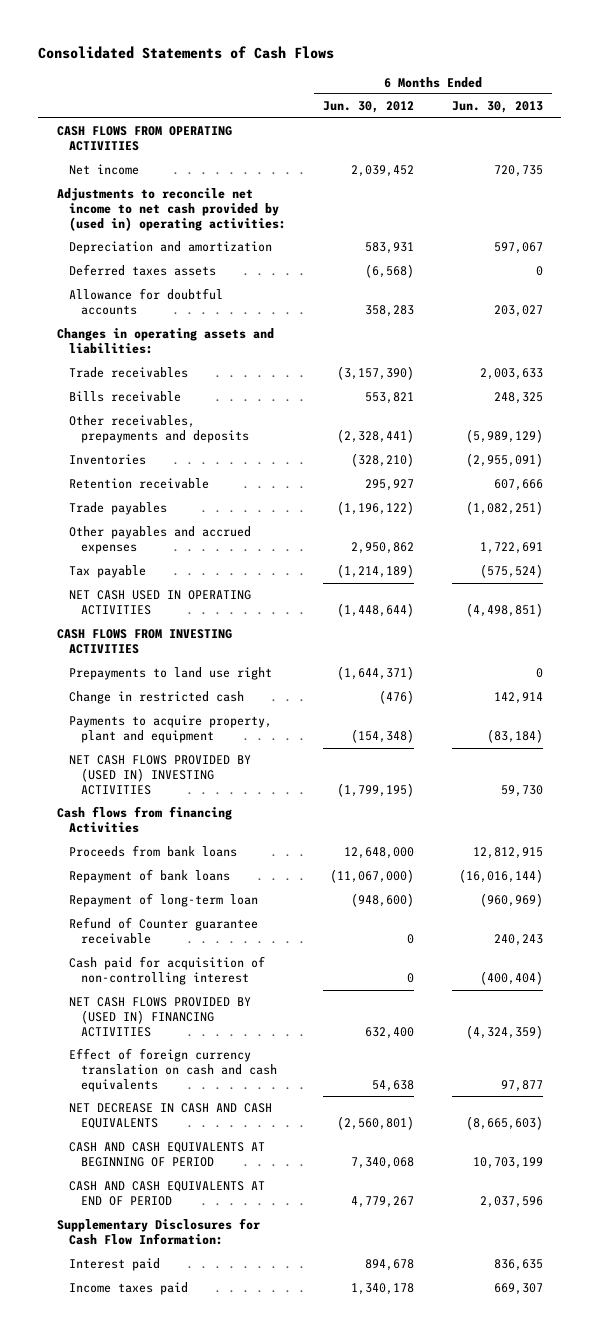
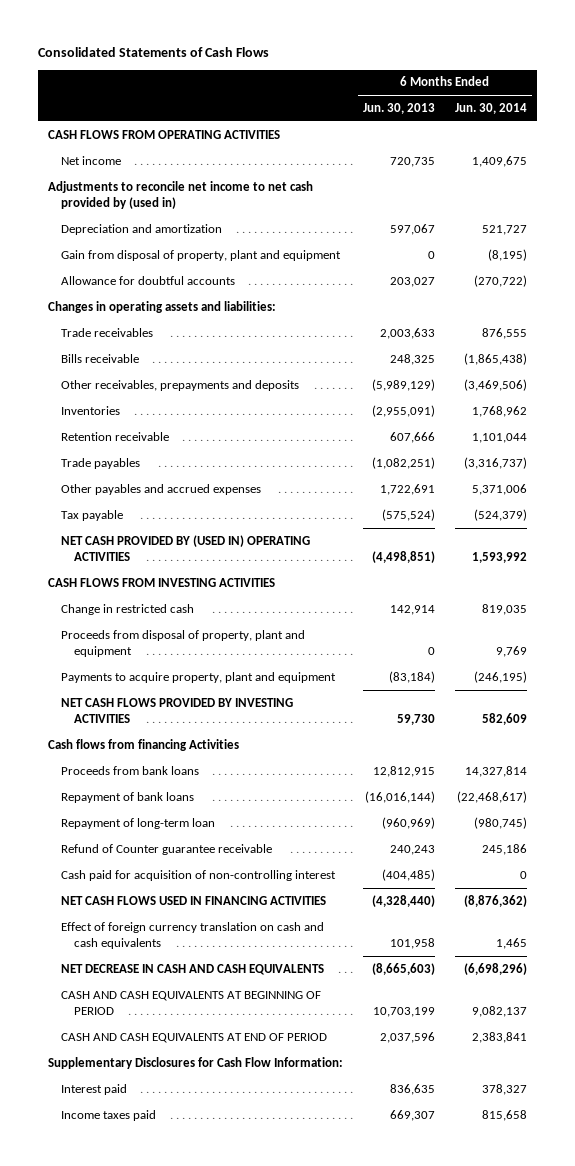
- | 6 Months Ended Jun. 30, 2012 | 6 Months Ended Jun. 30, 2013
+ | 6 Months Ended Jun. 30, 2013 | 6 Months Ended Jun. 30, 2014
- Adjustments to reconcile net income to net cash provided by (used in) operating activities:
+ Adjustments to reconcile net income to net cash provided by (used in)
- Deferred taxes assets | (6,568) | 0
+ Gain from disposal of property, plant and equipment | 0 | (8,195)
- NET CASH USED IN OPERATING ACTIVITIES | (1,448,644) | (4,498,851)
+ NET CASH PROVIDED BY (USED IN) OPERATING ACTIVITIES | (4,498,851) | 1,593,992
- Prepayments to land use right | (1,644,371) | 0
+ Proceeds from disposal of property, plant and equipment | 0 | 9,769
- NET CASH FLOWS PROVIDED BY (USED IN) INVESTING ACTIVITIES | (1,799,195) | 59,730
+ NET CASH FLOWS PROVIDED BY INVESTING ACTIVITIES | 59,730 | 582,609
- Cash paid for acquisition of non-controlling interest | 0 | (400,404)
- NET CASH FLOWS PROVIDED BY (USED IN) FINANCING ACTIVITIES | 632,400 | (4,324,359)
- Effect of foreign currency translation on cash and cash equivalents | 54,638 | 97,877
+ Cash paid for acquisition of non-controlling interest | (404,485) | 0
+ NET CASH FLOWS USED IN FINANCING ACTIVITIES | (4,328,440) | (8,876,362)
+ Effect of foreign currency translation on cash and cash equivalents | 101,958 | 1,465

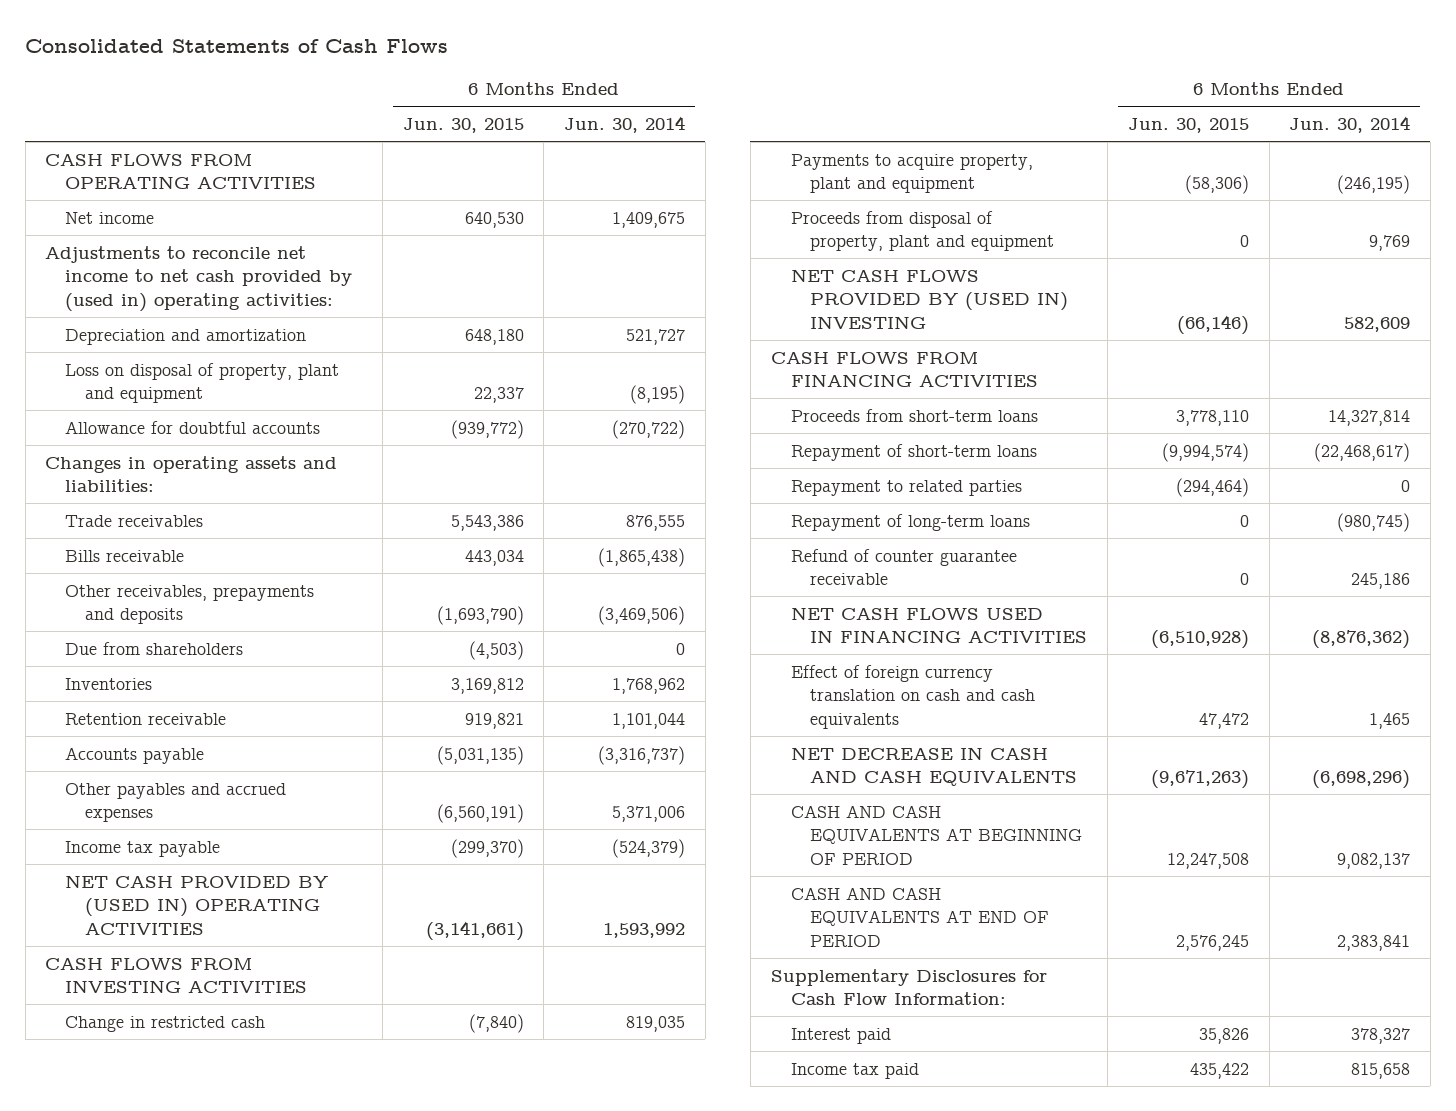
- | 6 Months Ended Jun. 30, 2013 | 6 Months Ended Jun. 30, 2014
+ | 6 Months Ended Jun. 30, 2015 | 6 Months Ended Jun. 30, 2014
- Adjustments to reconcile net income to net cash provided by (used in)
+ Adjustments to reconcile net income to net cash provided by (used in) operating activities:
- Gain from disposal of property, plant and equipment | 0 | (8,195)
+ Loss on disposal of property, plant and equipment | 22,337 | (8,195)
+ Due from shareholders | (4,503) | 0
- Trade payables | (1,082,251) | (3,316,737)
+ Accounts payable | (5,031,135) | (3,316,737)
- Tax payable | (575,524) | (524,379)
+ Income tax payable | (299,370) | (524,379)
- NET CASH FLOWS PROVIDED BY INVESTING ACTIVITIES | 59,730 | 582,609
- Cash flows from financing Activities
- Proceeds from bank loans | 12,812,915 | 14,327,814
- Repayment of bank loans | (16,016,144) | (22,468,617)
- Repayment of long-term loan | (960,969) | (980,745)
- Refund of Counter guarantee receivable | 240,243 | 245,186
- Cash paid for acquisition of non-controlling interest | (404,485) | 0
moved down: Proceeds from disposal of property, plant and equipment | 0 | 9,769
+ NET CASH FLOWS PROVIDED BY (USED IN) INVESTING | (66,146) | 582,609
+ CASH FLOWS FROM FINANCING ACTIVITIES
+ Proceeds from short-term loans | 3,778,110 | 14,327,814
+ Repayment of short-term loans | (9,994,574) | (22,468,617)
+ Repayment to related parties | (294,464) | 0
+ Repayment of long-term loans | 0 | (980,745)
+ Refund of counter guarantee receivable | 0 | 245,186
- Income taxes paid | 669,307 | 815,658
+ Income tax paid | 435,422 | 815,658

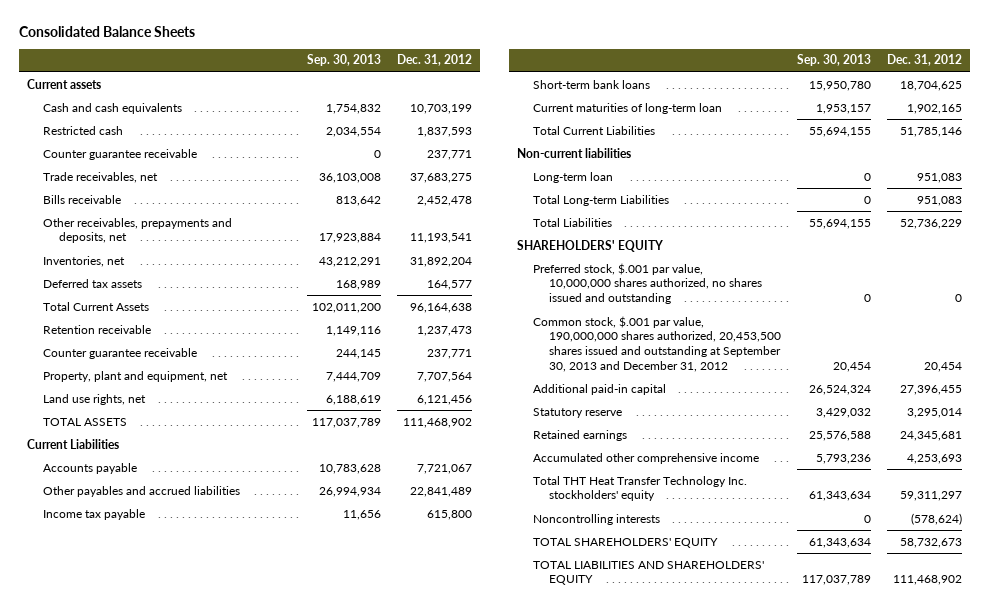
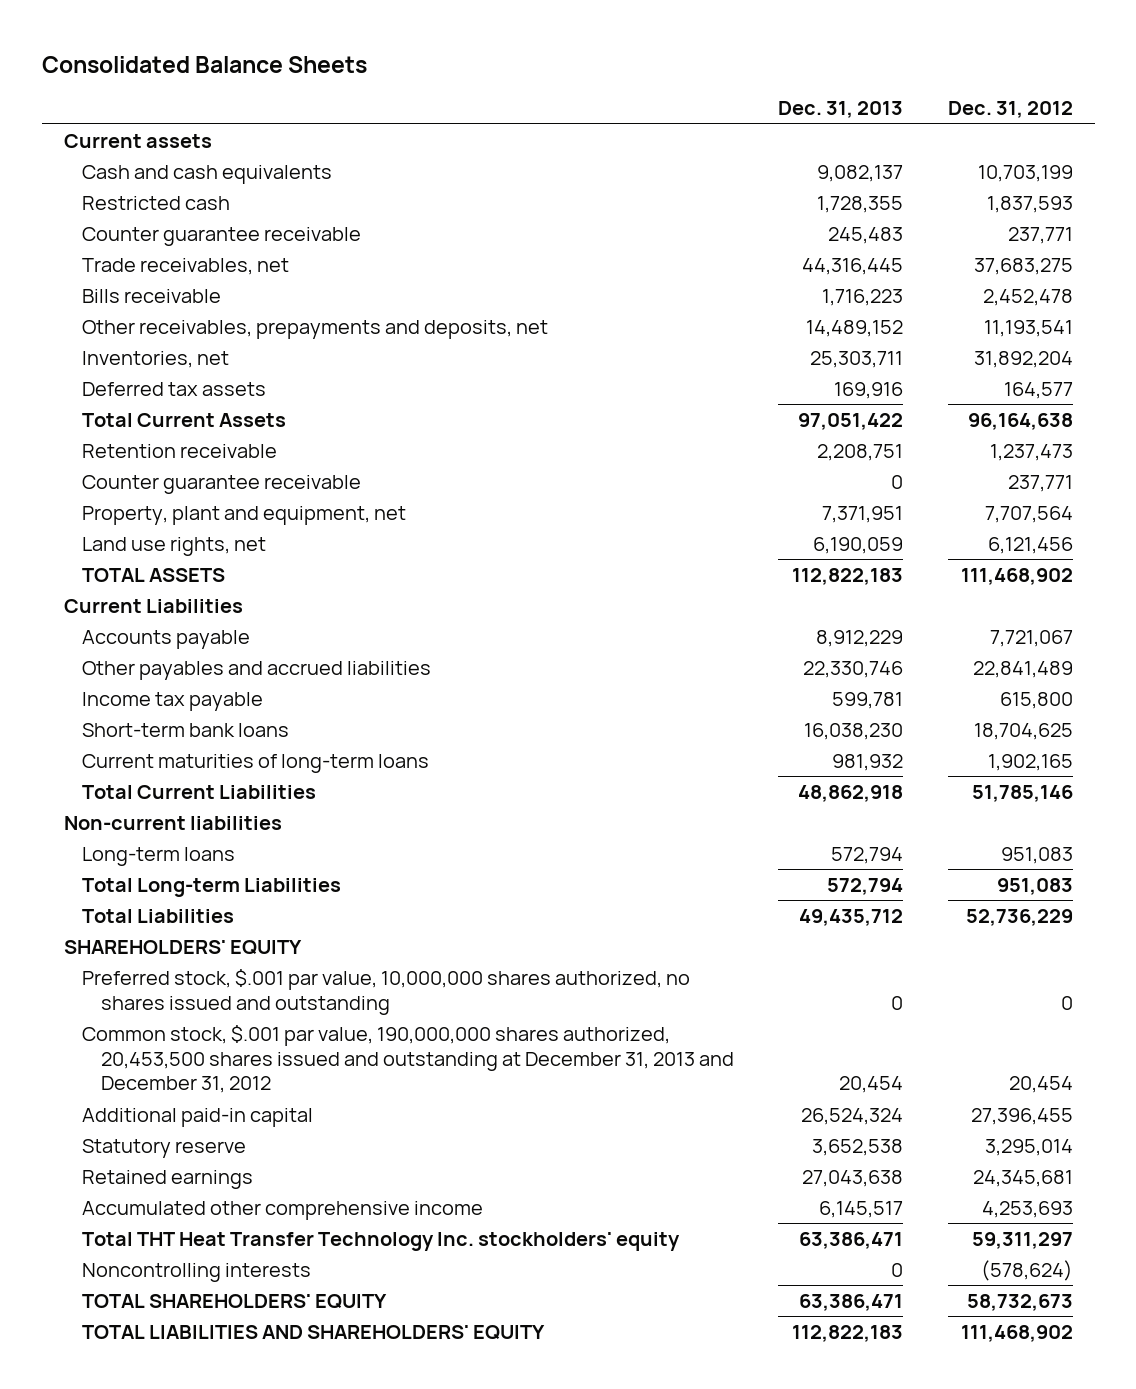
- | Sep. 30, 2013 | Dec. 31, 2012
+ | Dec. 31, 2013 | Dec. 31, 2012
- Current maturities of long-term loan | 1,953,157 | 1,902,165
+ Current maturities of long-term loans | 981,932 | 1,902,165
- Long-term loan | 0 | 951,083
+ Long-term loans | 572,794 | 951,083
- Common stock, $.001 par value, 190,000,000 shares authorized, 20,453,500 shares issued and outstanding at September 30, 2013 and December 31, 2012 | 20,454 | 20,454
+ Common stock, $.001 par value, 190,000,000 shares authorized, 20,453,500 shares issued and outstanding at December 31, 2013 and December 31, 2012 | 20,454 | 20,454

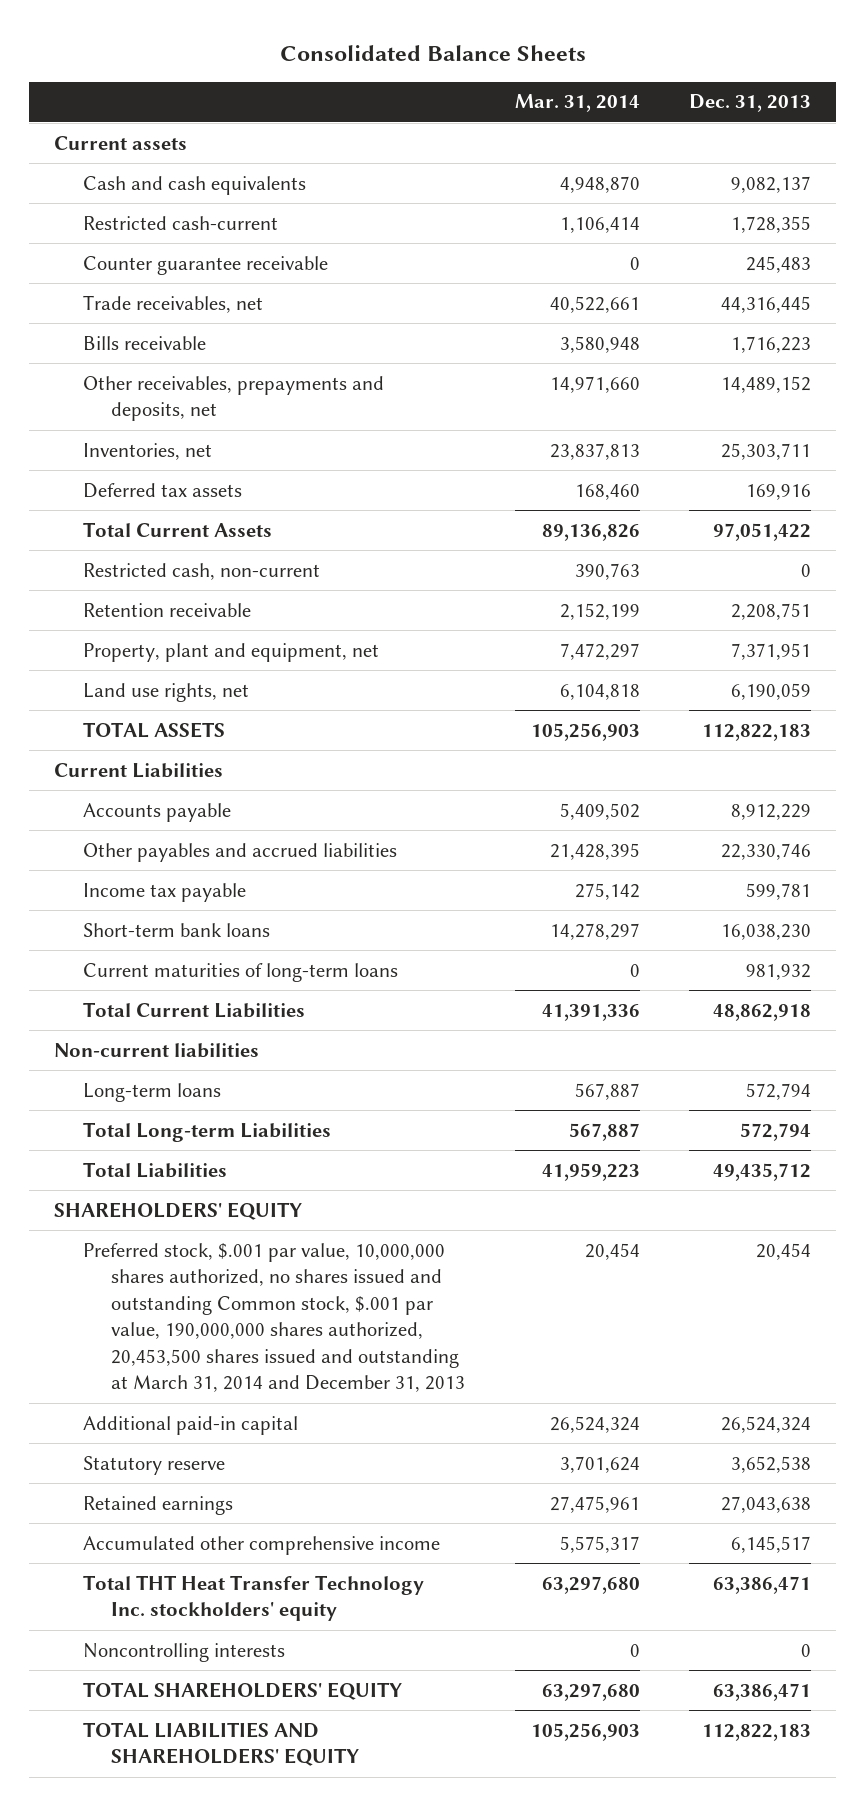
- | Dec. 31, 2013 | Dec. 31, 2012
+ | Mar. 31, 2014 | Dec. 31, 2013
- Restricted cash | 1,728,355 | 1,837,593
+ Restricted cash-current | 1,106,414 | 1,728,355
+ Restricted cash, non-current | 390,763 | 0
- Counter guarantee receivable | 0 | 237,771
- Preferred stock, $.001 par value, 10,000,000 shares authorized, no shares issued and outstanding | 0 | 0
- Common stock, $.001 par value, 190,000,000 shares authorized, 20,453,500 shares issued and outstanding at December 31, 2013 and December 31, 2012 | 20,454 | 20,454
+ Preferred stock, $.001 par value, 10,000,000 shares authorized, no shares issued and outstanding Common stock, $.001 par value, 190,000,000 shares authorized, 20,453,500 shares issued and outstanding at March 31, 2014 and December 31, 2013 | 20,454 | 20,454

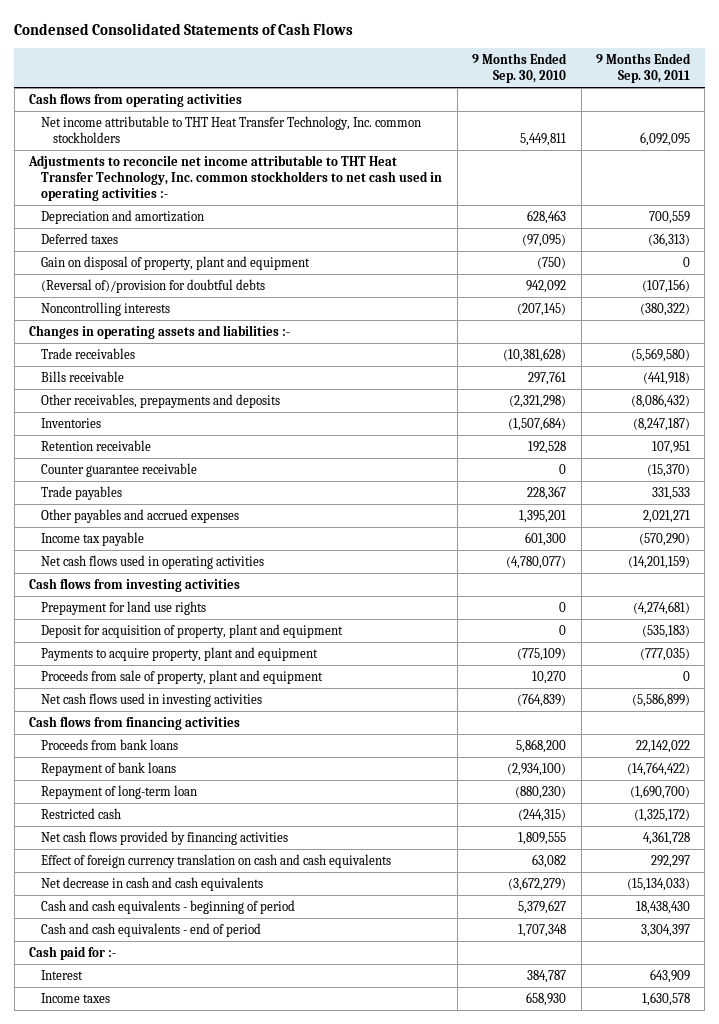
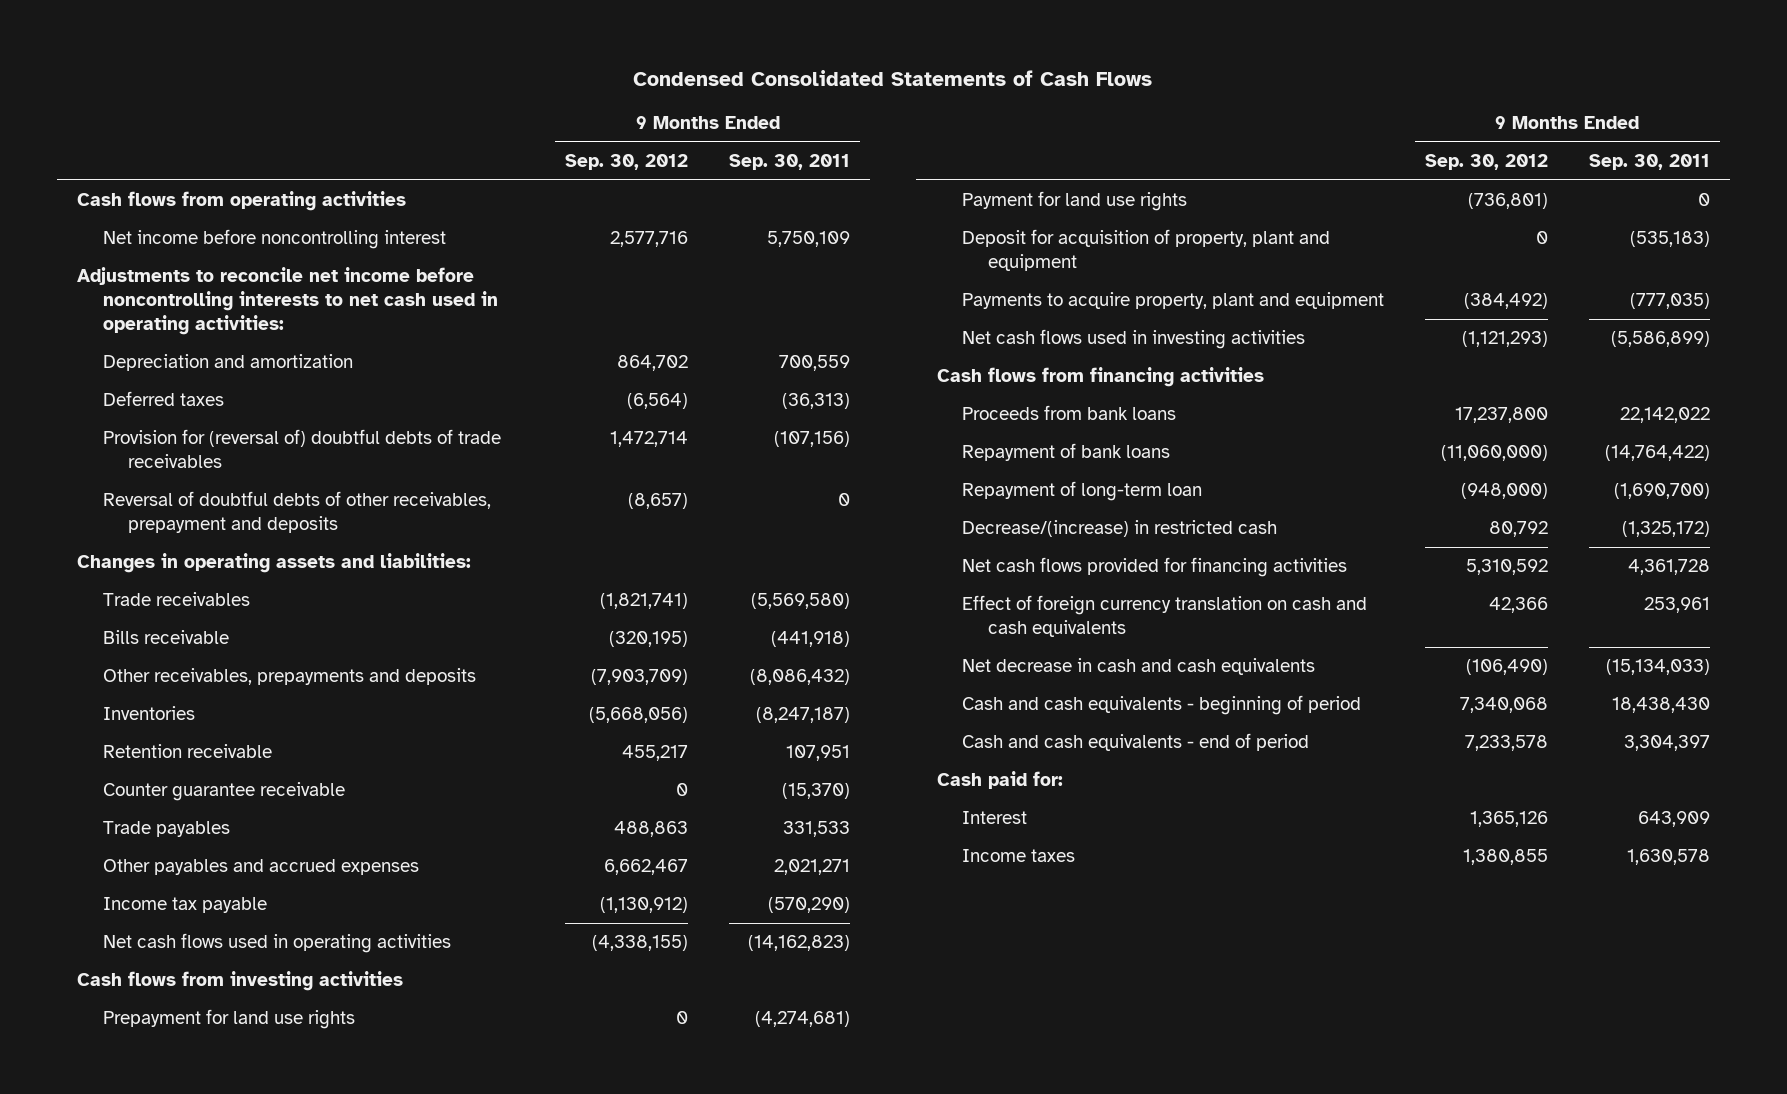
- | 9 Months Ended Sep. 30, 2010 | 9 Months Ended Sep. 30, 2011
+ | 9 Months Ended Sep. 30, 2012 | 9 Months Ended Sep. 30, 2011
- Net income attributable to THT Heat Transfer Technology, Inc. common stockholders | 5,449,811 | 6,092,095
- Adjustments to reconcile net income attributable to THT Heat Transfer Technology, Inc. common stockholders to net cash used in operating activities :-
+ Net income before noncontrolling interest | 2,577,716 | 5,750,109
+ Adjustments to reconcile net income before noncontrolling interests to net cash used in operating activities:
- Gain on disposal of property, plant and equipment | (750) | 0
- (Reversal of)/provision for doubtful debts | 942,092 | (107,156)
- Noncontrolling interests | (207,145) | (380,322)
- Changes in operating assets and liabilities :-
+ Provision for (reversal of) doubtful debts of trade receivables | 1,472,714 | (107,156)
+ Reversal of doubtful debts of other receivables, prepayment and deposits | (8,657) | 0
+ Changes in operating assets and liabilities:
- Net cash flows used in operating activities | (4,780,077) | (14,201,159)
+ Net cash flows used in operating activities | (4,338,155) | (14,162,823)
+ Payment for land use rights | (736,801) | 0
- Proceeds from sale of property, plant and equipment | 10,270 | 0
- Restricted cash | (244,315) | (1,325,172)
- Net cash flows provided by financing activities | 1,809,555 | 4,361,728
- Effect of foreign currency translation on cash and cash equivalents | 63,082 | 292,297
+ Decrease/(increase) in restricted cash | 80,792 | (1,325,172)
+ Net cash flows provided for financing activities | 5,310,592 | 4,361,728
+ Effect of foreign currency translation on cash and cash equivalents | 42,366 | 253,961
- Cash paid for :-
+ Cash paid for:

